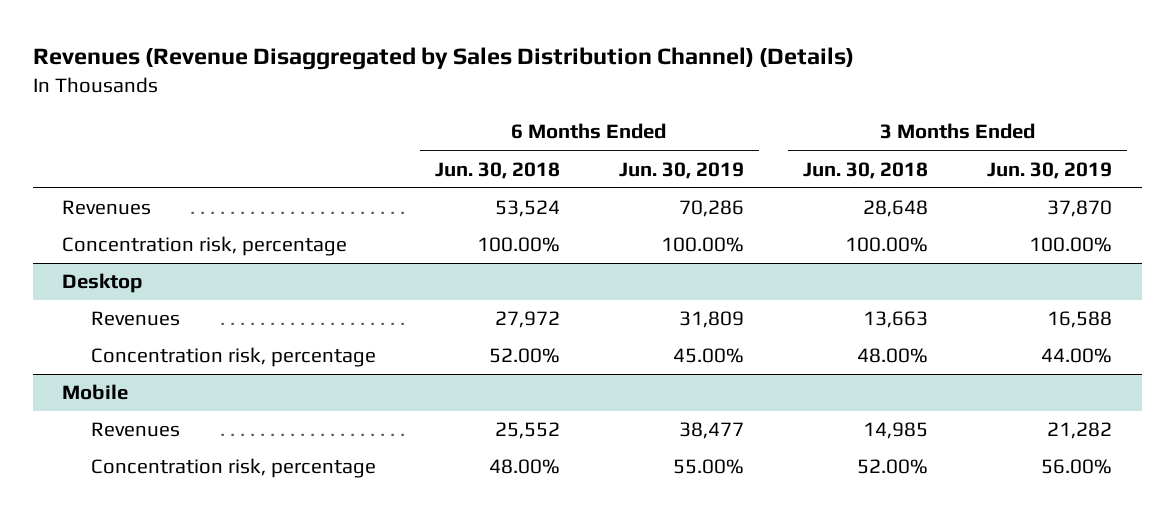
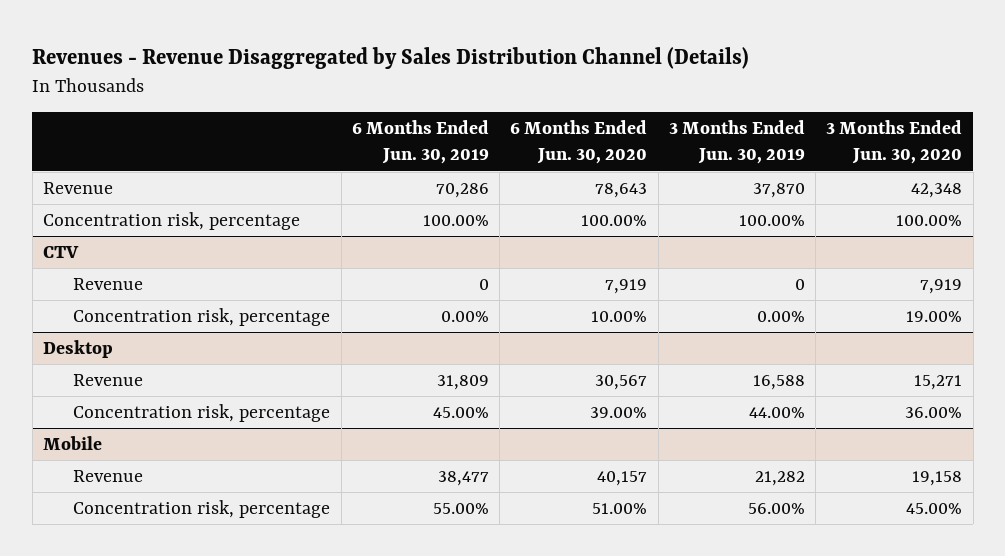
- Revenues (Revenue Disaggregated by Sales Distribution Channel) (Details)
+ Revenues - Revenue Disaggregated by Sales Distribution Channel (Details)
- | 6 Months Ended Jun. 30, 2018 | 6 Months Ended Jun. 30, 2019 | 3 Months Ended Jun. 30, 2018 | 3 Months Ended Jun. 30, 2019
+ | 6 Months Ended Jun. 30, 2019 | 6 Months Ended Jun. 30, 2020 | 3 Months Ended Jun. 30, 2019 | 3 Months Ended Jun. 30, 2020
- Revenues | 53,524 | 70,286 | 28,648 | 37,870
+ Revenue | 70,286 | 78,643 | 37,870 | 42,348
+ CTV
+ Revenue | 0 | 7,919 | 0 | 7,919
+ Concentration risk, percentage | 0.00% | 10.00% | 0.00% | 19.00%
@ Desktop
- Revenues | 27,972 | 31,809 | 13,663 | 16,588
+ Revenue | 31,809 | 30,567 | 16,588 | 15,271
@ Mobile
- Revenues | 25,552 | 38,477 | 14,985 | 21,282
+ Revenue | 38,477 | 40,157 | 21,282 | 19,158

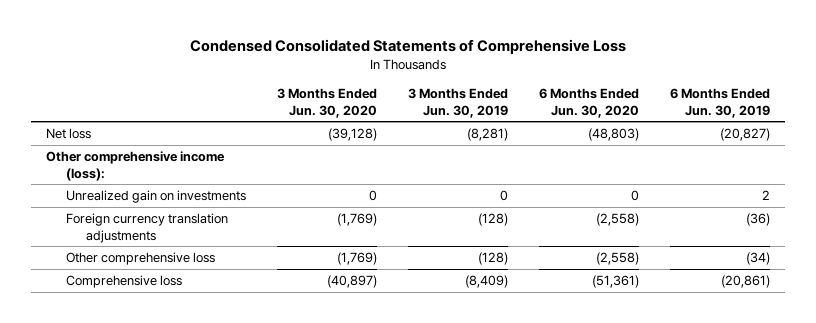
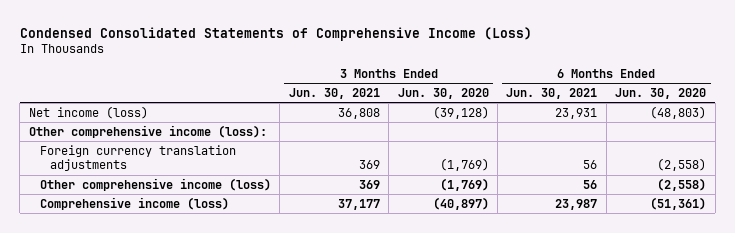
- Condensed Consolidated Statements of Comprehensive Loss
+ Condensed Consolidated Statements of Comprehensive Income (Loss)
- | 3 Months Ended Jun. 30, 2020 | 3 Months Ended Jun. 30, 2019 | 6 Months Ended Jun. 30, 2020 | 6 Months Ended Jun. 30, 2019
+ | 3 Months Ended Jun. 30, 2021 | 3 Months Ended Jun. 30, 2020 | 6 Months Ended Jun. 30, 2021 | 6 Months Ended Jun. 30, 2020
- Net loss | (39,128) | (8,281) | (48,803) | (20,827)
+ Net income (loss) | 36,808 | (39,128) | 23,931 | (48,803)
- Unrealized gain on investments | 0 | 0 | 0 | 2
- Other comprehensive loss | (1,769) | (128) | (2,558) | (34)
- Comprehensive loss | (40,897) | (8,409) | (51,361) | (20,861)
+ Other comprehensive income (loss) | 369 | (1,769) | 56 | (2,558)
+ Comprehensive income (loss) | 37,177 | (40,897) | 23,987 | (51,361)

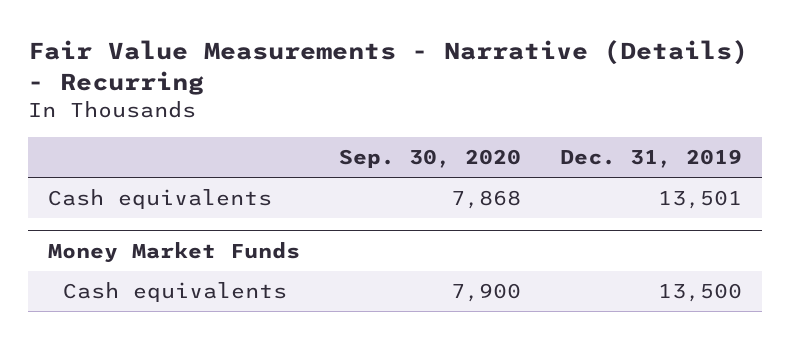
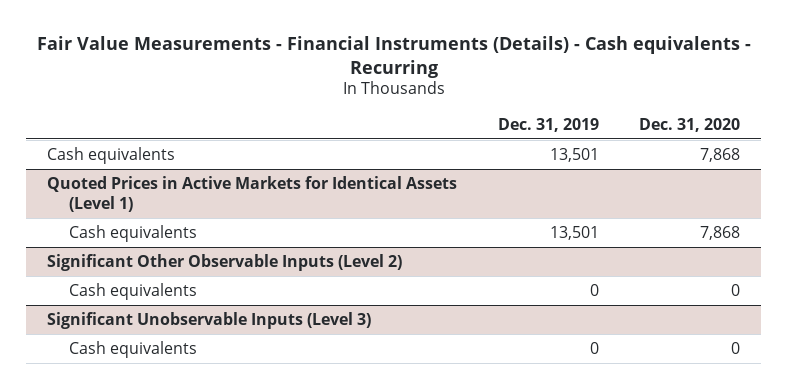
- Fair Value Measurements - Narrative (Details) - Recurring
+ Fair Value Measurements - Financial Instruments (Details) - Cash equivalents - Recurring
- | Sep. 30, 2020 | Dec. 31, 2019
+ | Dec. 31, 2019 | Dec. 31, 2020
- Money Market Funds
- Cash equivalents | 7,900 | 13,500
+ Quoted Prices in Active Markets for Identical Assets (Level 1)
+ Cash equivalents | 13,501 | 7,868
+ Significant Other Observable Inputs (Level 2)
+ Cash equivalents | 0 | 0
+ Significant Unobservable Inputs (Level 3)
+ Cash equivalents | 0 | 0

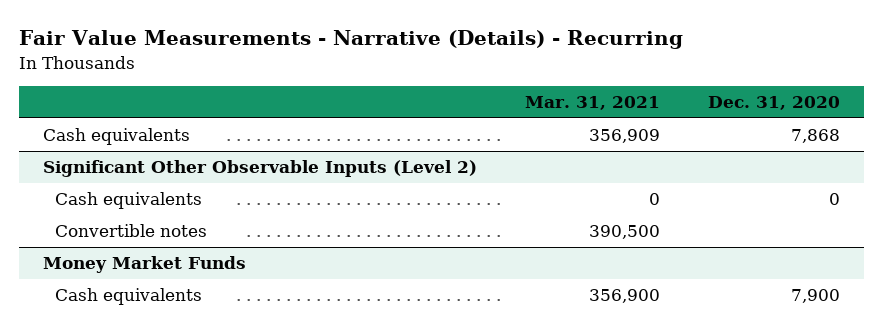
- Fair Value Measurements - Financial Instruments (Details) - Cash equivalents - Recurring
+ Fair Value Measurements - Narrative (Details) - Recurring
- | Dec. 31, 2019 | Dec. 31, 2020
+ | Mar. 31, 2021 | Dec. 31, 2020
- Quoted Prices in Active Markets for Identical Assets (Level 1)
- Cash equivalents | 13,501 | 7,868
- Significant Unobservable Inputs (Level 3)
- Cash equivalents | 0 | 0
@ Significant Other Observable Inputs (Level 2)
+ Convertible notes | 390,500 |
+ Money Market Funds
+ Cash equivalents | 356,900 | 7,900

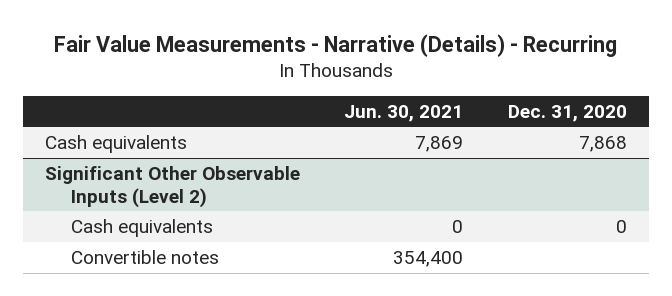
- | Mar. 31, 2021 | Dec. 31, 2020
+ | Jun. 30, 2021 | Dec. 31, 2020
- Money Market Funds
- Cash equivalents | 356,900 | 7,900

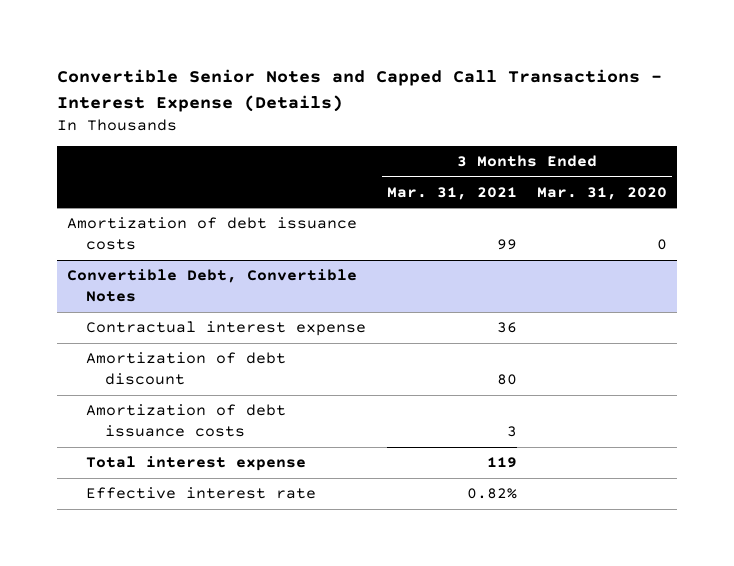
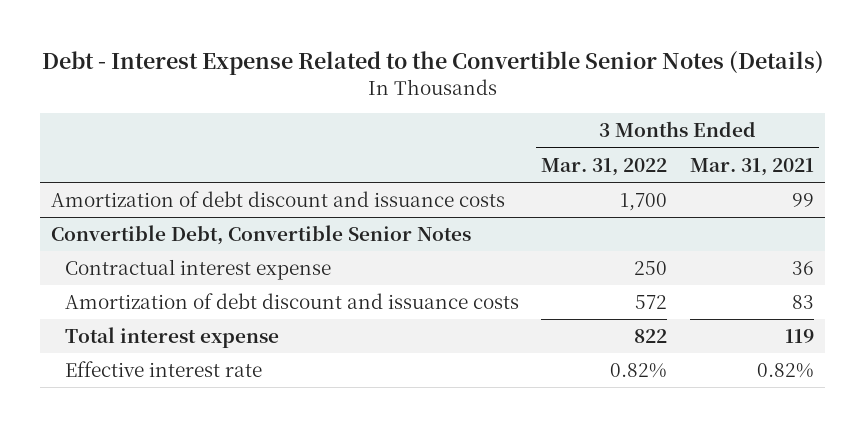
- Convertible Senior Notes and Capped Call Transactions - Interest Expense (Details)
+ Debt - Interest Expense Related to the Convertible Senior Notes (Details)
- | 3 Months Ended Mar. 31, 2021 | 3 Months Ended Mar. 31, 2020
+ | 3 Months Ended Mar. 31, 2022 | 3 Months Ended Mar. 31, 2021
- Amortization of debt issuance costs | 99 | 0
- Convertible Debt, Convertible Notes
+ Amortization of debt discount and issuance costs | 1,700 | 99
+ Convertible Debt, Convertible Senior Notes
- Amortization of debt discount | 80 |
- Amortization of debt issuance costs | 3 |
+ Amortization of debt discount and issuance costs | 572 | 83

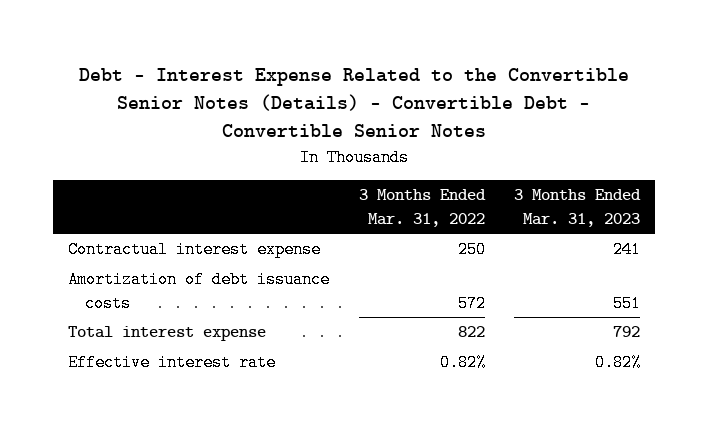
- Debt - Interest Expense Related to the Convertible Senior Notes (Details)
+ Debt - Interest Expense Related to the Convertible Senior Notes (Details) - Convertible Debt - Convertible Senior Notes
- | 3 Months Ended Mar. 31, 2022 | 3 Months Ended Mar. 31, 2021
+ | 3 Months Ended Mar. 31, 2022 | 3 Months Ended Mar. 31, 2023
- Amortization of debt discount and issuance costs | 1,700 | 99
- Convertible Debt, Convertible Senior Notes
- Amortization of debt discount and issuance costs | 572 | 83
+ Amortization of debt issuance costs | 572 | 551

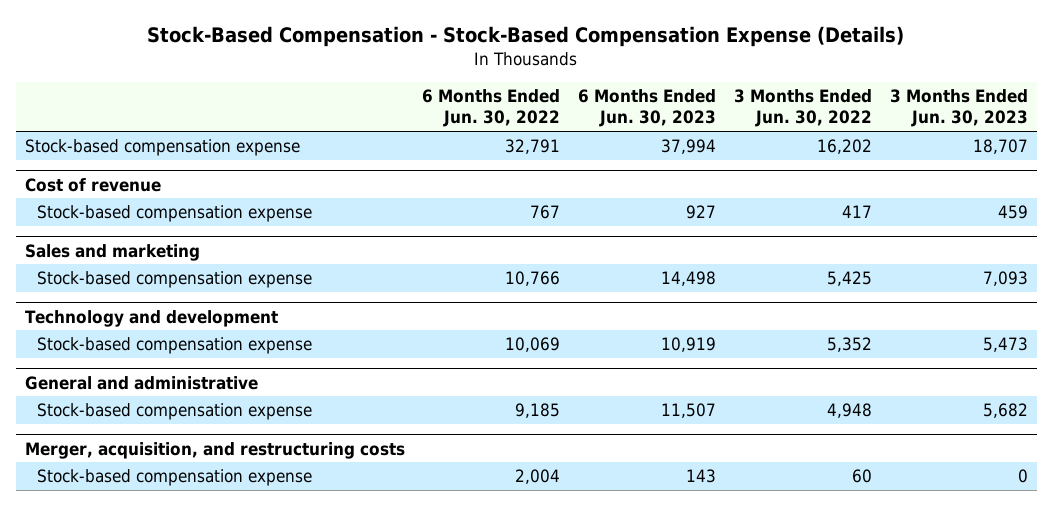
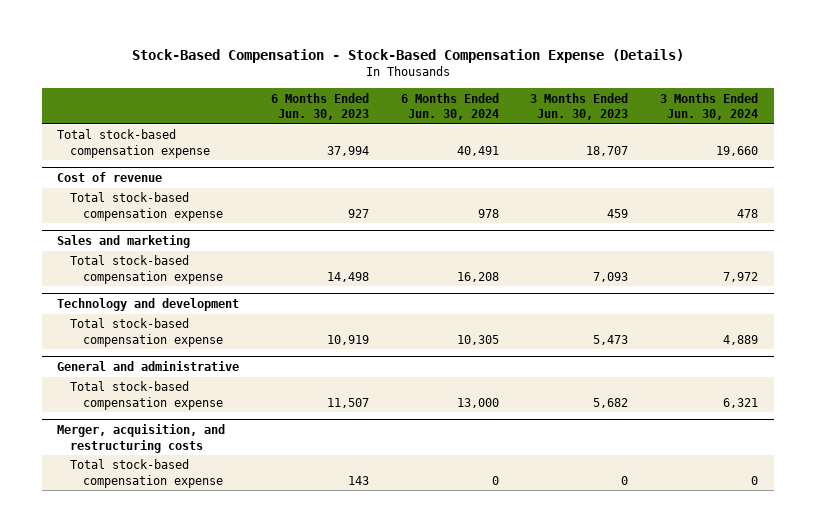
- | 6 Months Ended Jun. 30, 2022 | 6 Months Ended Jun. 30, 2023 | 3 Months Ended Jun. 30, 2022 | 3 Months Ended Jun. 30, 2023
+ | 6 Months Ended Jun. 30, 2023 | 6 Months Ended Jun. 30, 2024 | 3 Months Ended Jun. 30, 2023 | 3 Months Ended Jun. 30, 2024
- Stock-based compensation expense | 32,791 | 37,994 | 16,202 | 18,707
+ Total stock-based compensation expense | 37,994 | 40,491 | 18,707 | 19,660
@ Cost of revenue
- Stock-based compensation expense | 767 | 927 | 417 | 459
+ Total stock-based compensation expense | 927 | 978 | 459 | 478
@ Sales and marketing
- Stock-based compensation expense | 10,766 | 14,498 | 5,425 | 7,093
+ Total stock-based compensation expense | 14,498 | 16,208 | 7,093 | 7,972
@ Technology and development
- Stock-based compensation expense | 10,069 | 10,919 | 5,352 | 5,473
+ Total stock-based compensation expense | 10,919 | 10,305 | 5,473 | 4,889
@ General and administrative
- Stock-based compensation expense | 9,185 | 11,507 | 4,948 | 5,682
+ Total stock-based compensation expense | 11,507 | 13,000 | 5,682 | 6,321
@ Merger, acquisition, and restructuring costs
- Stock-based compensation expense | 2,004 | 143 | 60 | 0
+ Total stock-based compensation expense | 143 | 0 | 0 | 0

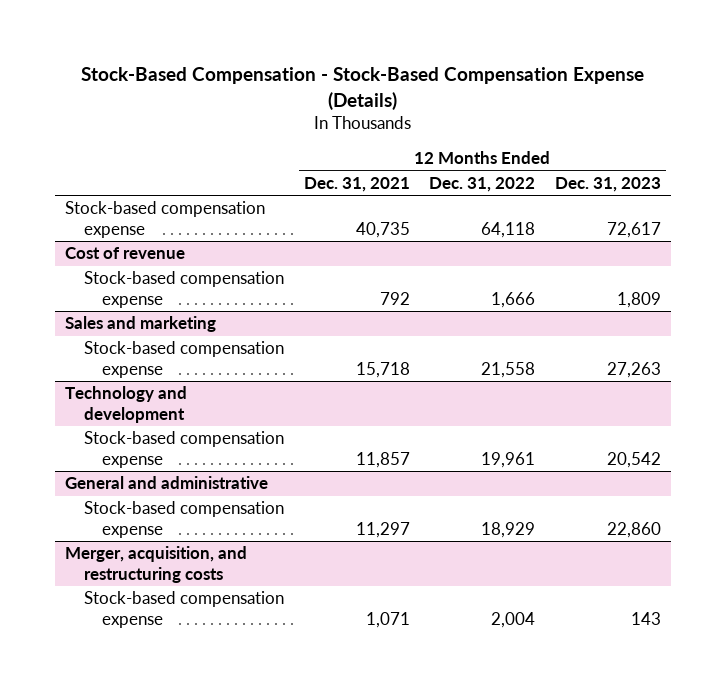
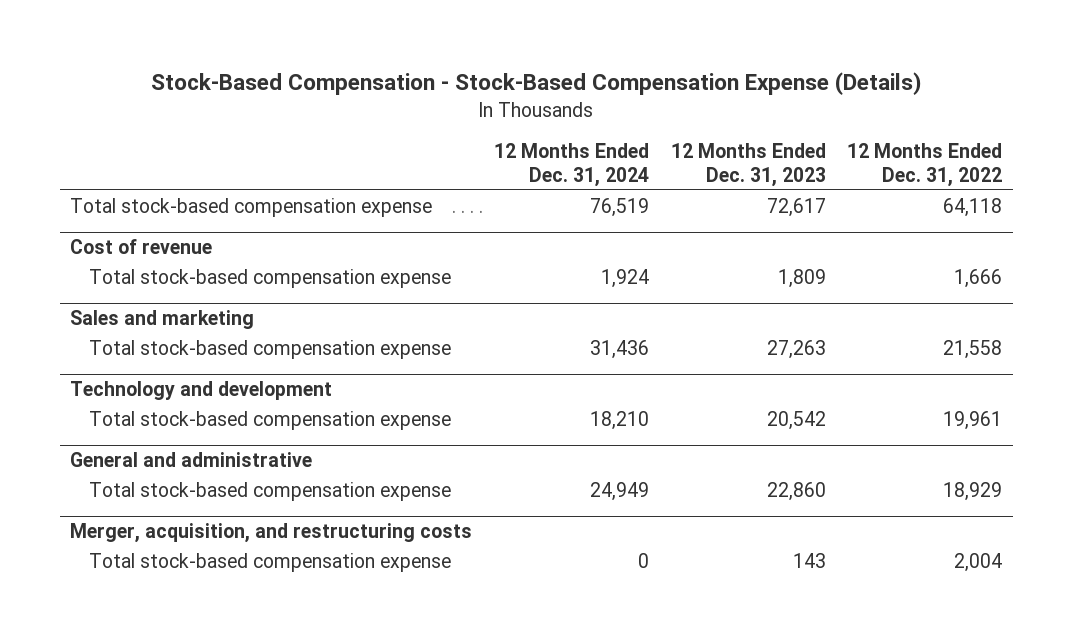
- | 12 Months Ended Dec. 31, 2021 | 12 Months Ended Dec. 31, 2022 | 12 Months Ended Dec. 31, 2023
+ | 12 Months Ended Dec. 31, 2024 | 12 Months Ended Dec. 31, 2023 | 12 Months Ended Dec. 31, 2022
- Stock-based compensation expense | 40,735 | 64,118 | 72,617
+ Total stock-based compensation expense | 76,519 | 72,617 | 64,118
@ Cost of revenue
- Stock-based compensation expense | 792 | 1,666 | 1,809
+ Total stock-based compensation expense | 1,924 | 1,809 | 1,666
@ Sales and marketing
- Stock-based compensation expense | 15,718 | 21,558 | 27,263
+ Total stock-based compensation expense | 31,436 | 27,263 | 21,558
@ Technology and development
- Stock-based compensation expense | 11,857 | 19,961 | 20,542
+ Total stock-based compensation expense | 18,210 | 20,542 | 19,961
@ General and administrative
- Stock-based compensation expense | 11,297 | 18,929 | 22,860
+ Total stock-based compensation expense | 24,949 | 22,860 | 18,929
@ Merger, acquisition, and restructuring costs
- Stock-based compensation expense | 1,071 | 2,004 | 143
+ Total stock-based compensation expense | 0 | 143 | 2,004

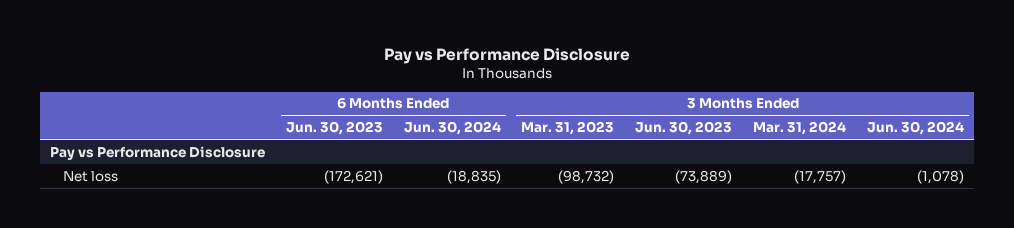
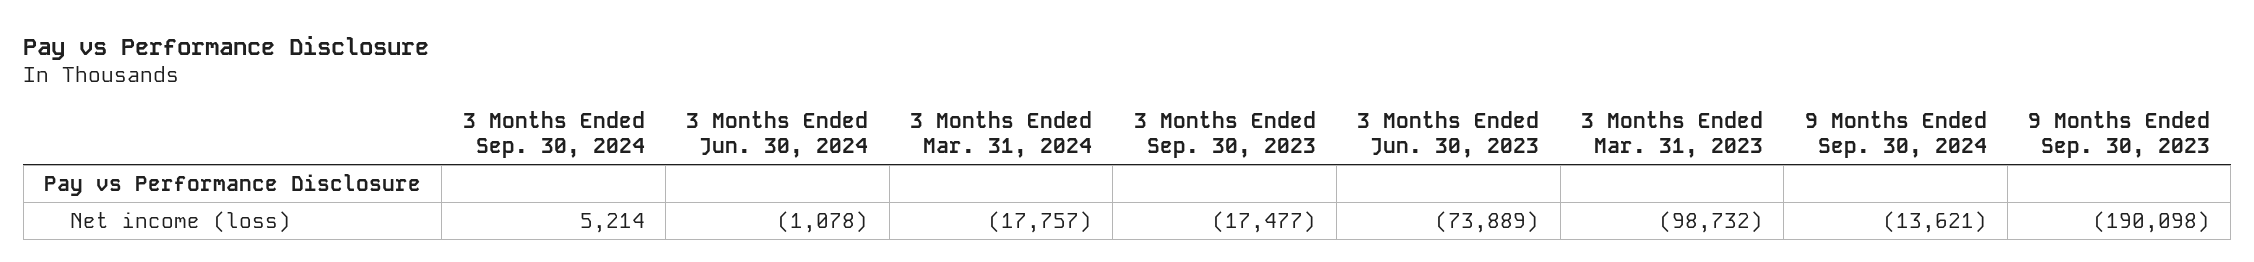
- | 6 Months Ended Jun. 30, 2023 | 6 Months Ended Jun. 30, 2024 | 3 Months Ended Mar. 31, 2023 | 3 Months Ended Jun. 30, 2023 | 3 Months Ended Mar. 31, 2024 | 3 Months Ended Jun. 30, 2024
+ | 3 Months Ended Sep. 30, 2024 | 3 Months Ended Jun. 30, 2024 | 3 Months Ended Mar. 31, 2024 | 3 Months Ended Sep. 30, 2023 | 3 Months Ended Jun. 30, 2023 | 3 Months Ended Mar. 31, 2023 | 9 Months Ended Sep. 30, 2024 | 9 Months Ended Sep. 30, 2023
- Net loss | (172,621) | (18,835) | (98,732) | (73,889) | (17,757) | (1,078)
+ Net income (loss) | 5,214 | (1,078) | (17,757) | (17,477) | (73,889) | (98,732) | (13,621) | (190,098)

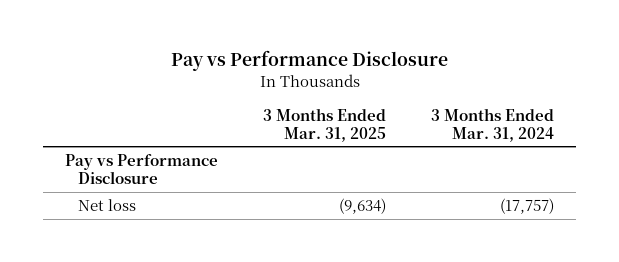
- | 3 Months Ended Sep. 30, 2024 | 3 Months Ended Jun. 30, 2024 | 3 Months Ended Mar. 31, 2024 | 3 Months Ended Sep. 30, 2023 | 3 Months Ended Jun. 30, 2023 | 3 Months Ended Mar. 31, 2023 | 9 Months Ended Sep. 30, 2024 | 9 Months Ended Sep. 30, 2023
+ | 3 Months Ended Mar. 31, 2025 | 3 Months Ended Mar. 31, 2024
- Net income (loss) | 5,214 | (1,078) | (17,757) | (17,477) | (73,889) | (98,732) | (13,621) | (190,098)
+ Net loss | (9,634) | (17,757)

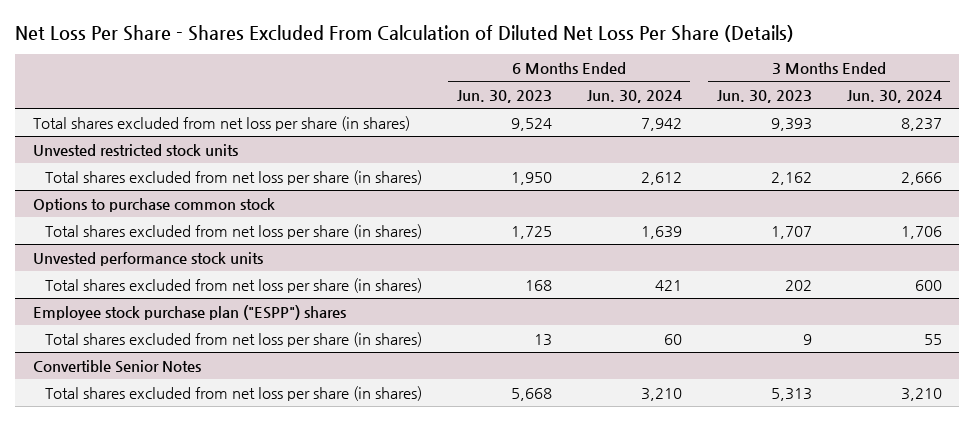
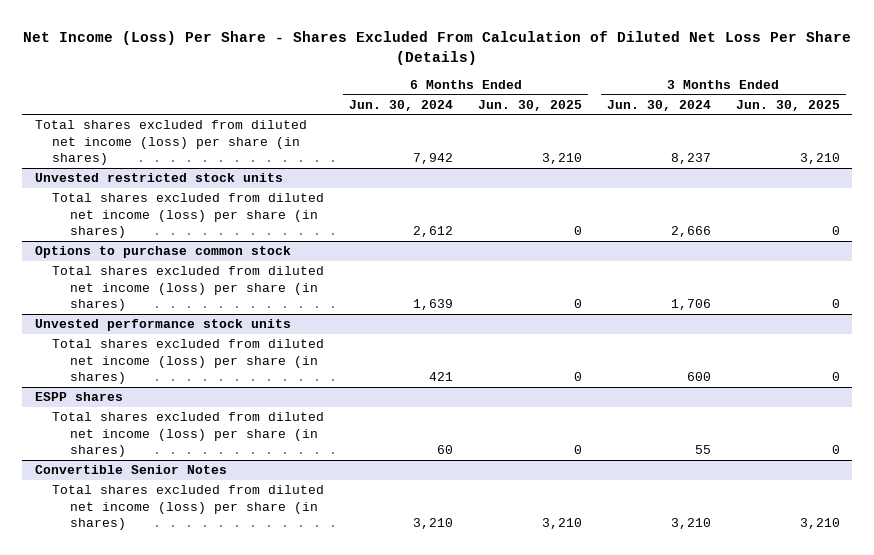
- Net Loss Per Share - Shares Excluded From Calculation of Diluted Net Loss Per Share (Details)
+ Net Income (Loss) Per Share - Shares Excluded From Calculation of Diluted Net Loss Per Share (Details)
- | 6 Months Ended Jun. 30, 2023 | 6 Months Ended Jun. 30, 2024 | 3 Months Ended Jun. 30, 2023 | 3 Months Ended Jun. 30, 2024
+ | 6 Months Ended Jun. 30, 2024 | 6 Months Ended Jun. 30, 2025 | 3 Months Ended Jun. 30, 2024 | 3 Months Ended Jun. 30, 2025
- Total shares excluded from net loss per share (in shares) | 9,524 | 7,942 | 9,393 | 8,237
+ Total shares excluded from diluted net income (loss) per share (in shares) | 7,942 | 3,210 | 8,237 | 3,210
@ Unvested restricted stock units
- Total shares excluded from net loss per share (in shares) | 1,950 | 2,612 | 2,162 | 2,666
+ Total shares excluded from diluted net income (loss) per share (in shares) | 2,612 | 0 | 2,666 | 0
@ Options to purchase common stock
- Total shares excluded from net loss per share (in shares) | 1,725 | 1,639 | 1,707 | 1,706
+ Total shares excluded from diluted net income (loss) per share (in shares) | 1,639 | 0 | 1,706 | 0
@ Unvested performance stock units
- Total shares excluded from net loss per share (in shares) | 168 | 421 | 202 | 600
- Employee stock purchase plan ("ESPP") shares
- Total shares excluded from net loss per share (in shares) | 13 | 60 | 9 | 55
@ Unvested performance stock units
+ Total shares excluded from diluted net income (loss) per share (in shares) | 421 | 0 | 600 | 0
+ ESPP shares
+ Total shares excluded from diluted net income (loss) per share (in shares) | 60 | 0 | 55 | 0
@ Convertible Senior Notes
- Total shares excluded from net loss per share (in shares) | 5,668 | 3,210 | 5,313 | 3,210
+ Total shares excluded from diluted net income (loss) per share (in shares) | 3,210 | 3,210 | 3,210 | 3,210

